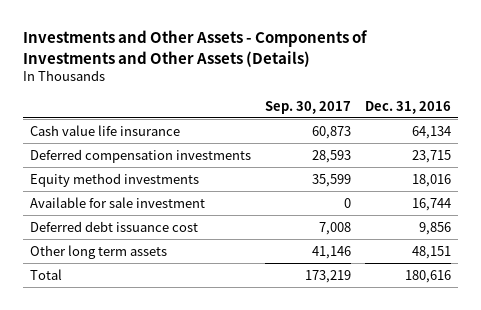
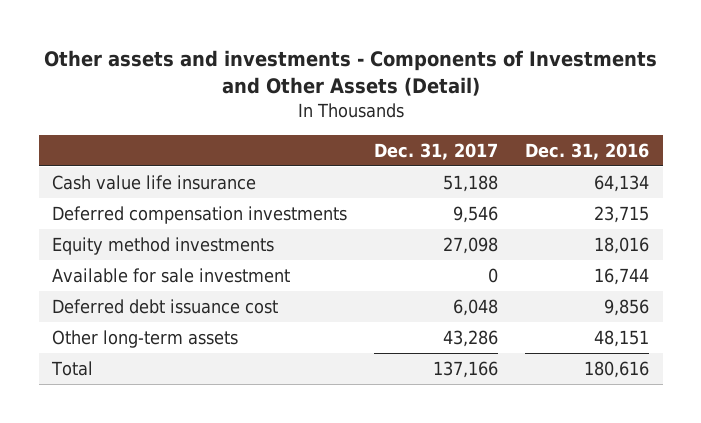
- Investments and Other Assets - Components of Investments and Other Assets (Details)
+ Other assets and investments - Components of Investments and Other Assets (Detail)
- | Sep. 30, 2017 | Dec. 31, 2016
+ | Dec. 31, 2017 | Dec. 31, 2016
- Other long term assets | 41,146 | 48,151
+ Other long-term assets | 43,286 | 48,151

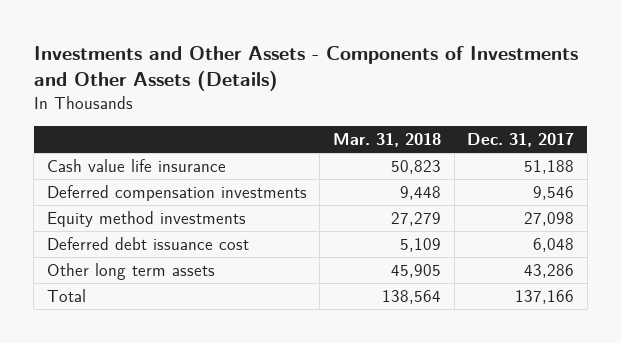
- Other assets and investments - Components of Investments and Other Assets (Detail)
+ Investments and Other Assets - Components of Investments and Other Assets (Details)
- | Dec. 31, 2017 | Dec. 31, 2016
+ | Mar. 31, 2018 | Dec. 31, 2017
- Available for sale investment | 0 | 16,744
- Other long-term assets | 43,286 | 48,151
+ Other long term assets | 45,905 | 43,286

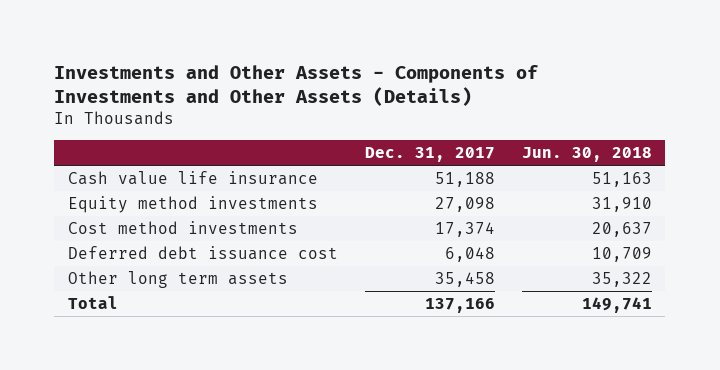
- | Mar. 31, 2018 | Dec. 31, 2017
+ | Dec. 31, 2017 | Jun. 30, 2018
- Deferred compensation investments | 9,448 | 9,546
+ Cost method investments | 17,374 | 20,637
- Other long term assets | 45,905 | 43,286
+ Other long term assets | 35,458 | 35,322

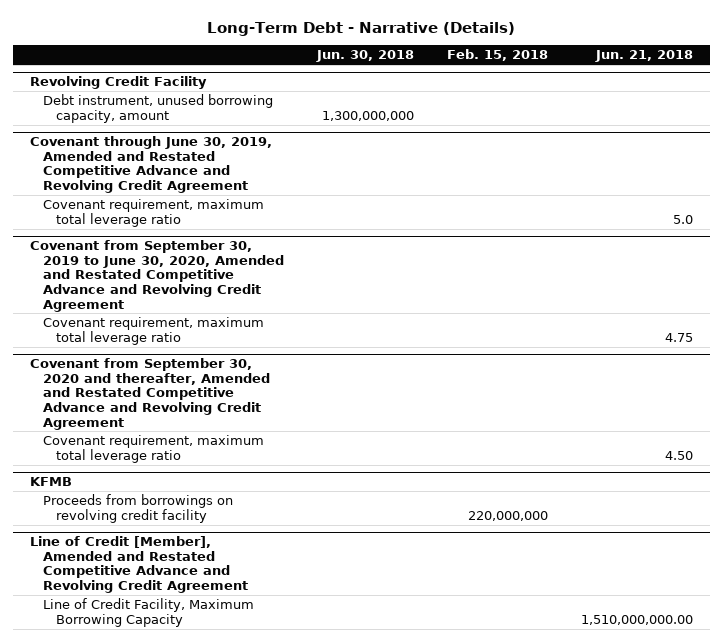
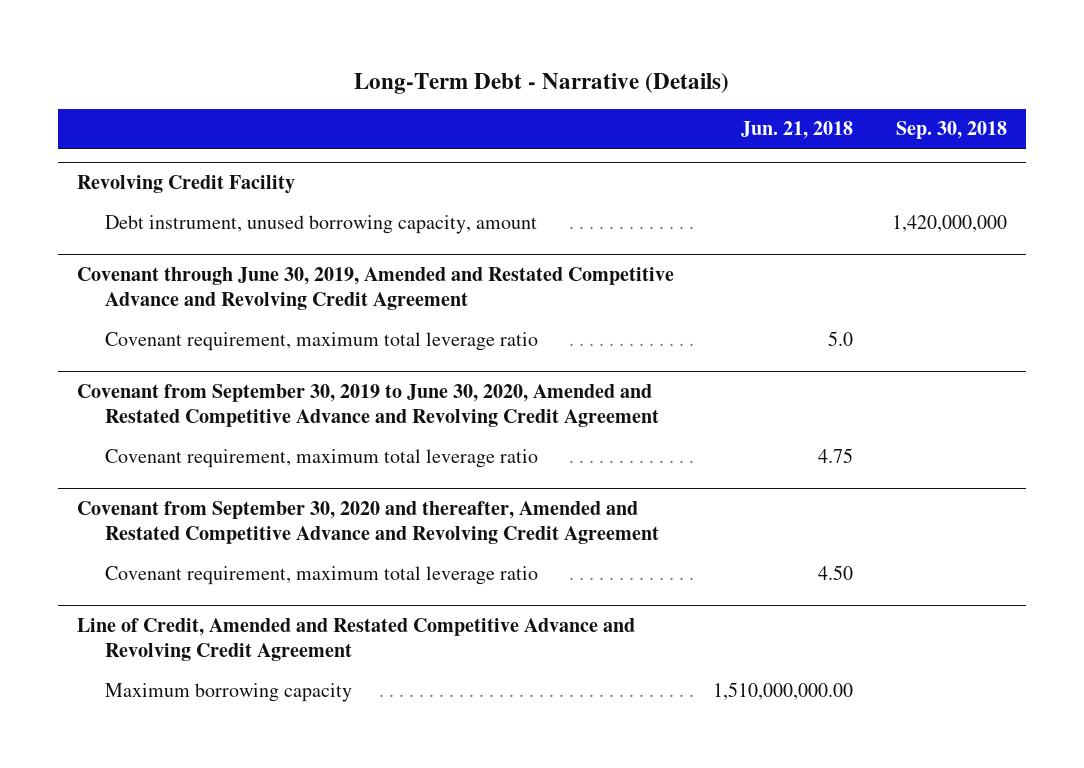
- | Jun. 30, 2018 | Feb. 15, 2018 | Jun. 21, 2018
+ | Jun. 21, 2018 | Sep. 30, 2018
- KFMB
- Proceeds from borrowings on revolving credit facility | | 220,000,000 |
- Line of Credit [Member], Amended and Restated Competitive Advance and Revolving Credit Agreement
- Line of Credit Facility, Maximum Borrowing Capacity | | | 1,510,000,000.00
+ Line of Credit, Amended and Restated Competitive Advance and Revolving Credit Agreement
+ Maximum borrowing capacity | 1,510,000,000.00 |

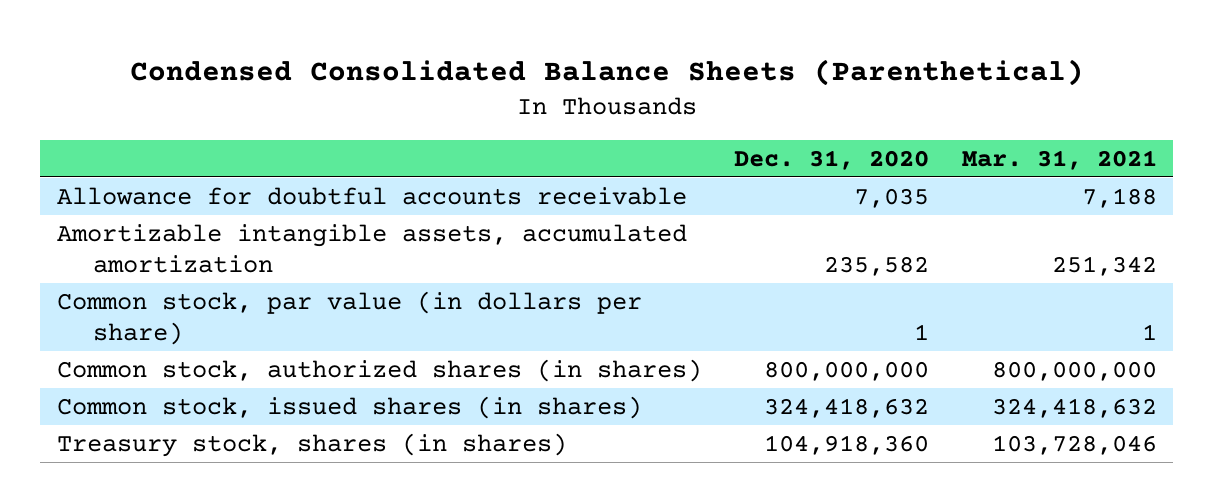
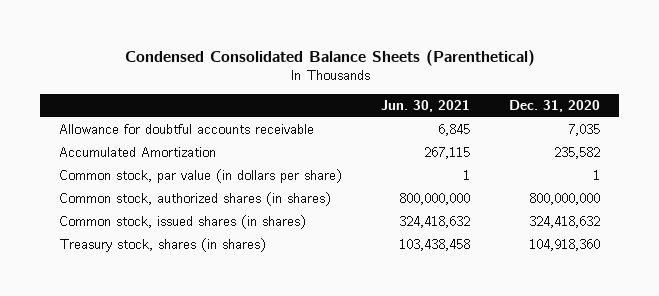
- | Dec. 31, 2020 | Mar. 31, 2021
+ | Jun. 30, 2021 | Dec. 31, 2020
- Amortizable intangible assets, accumulated amortization | 235,582 | 251,342
+ Accumulated Amortization | 267,115 | 235,582

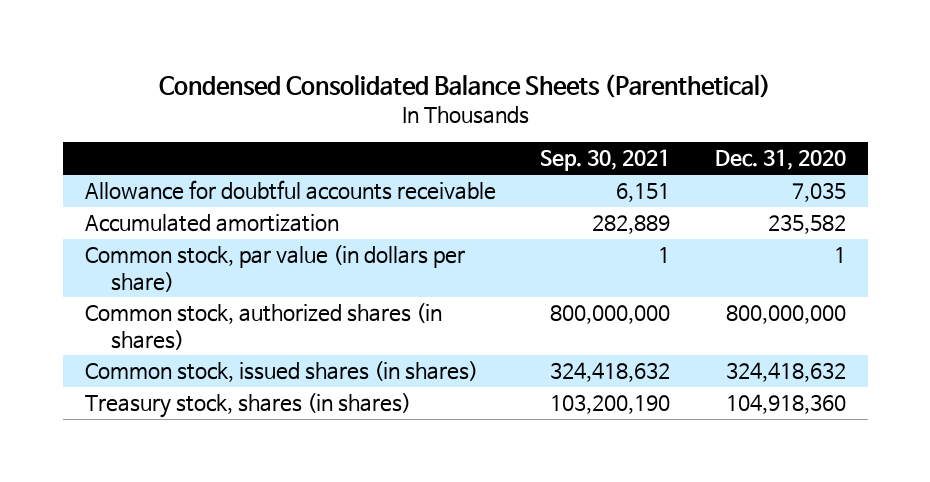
- | Jun. 30, 2021 | Dec. 31, 2020
+ | Sep. 30, 2021 | Dec. 31, 2020
- Accumulated Amortization | 267,115 | 235,582
+ Accumulated amortization | 282,889 | 235,582

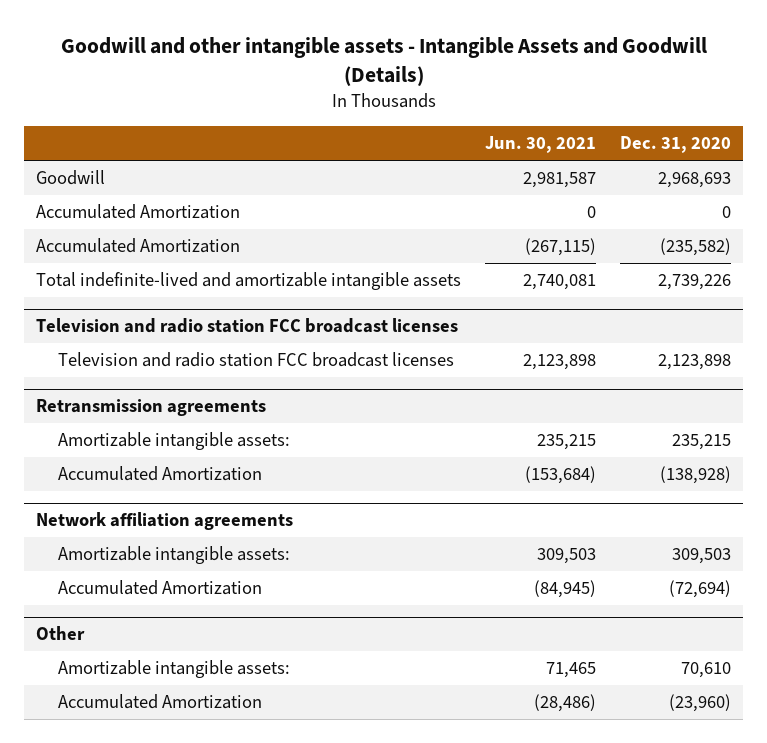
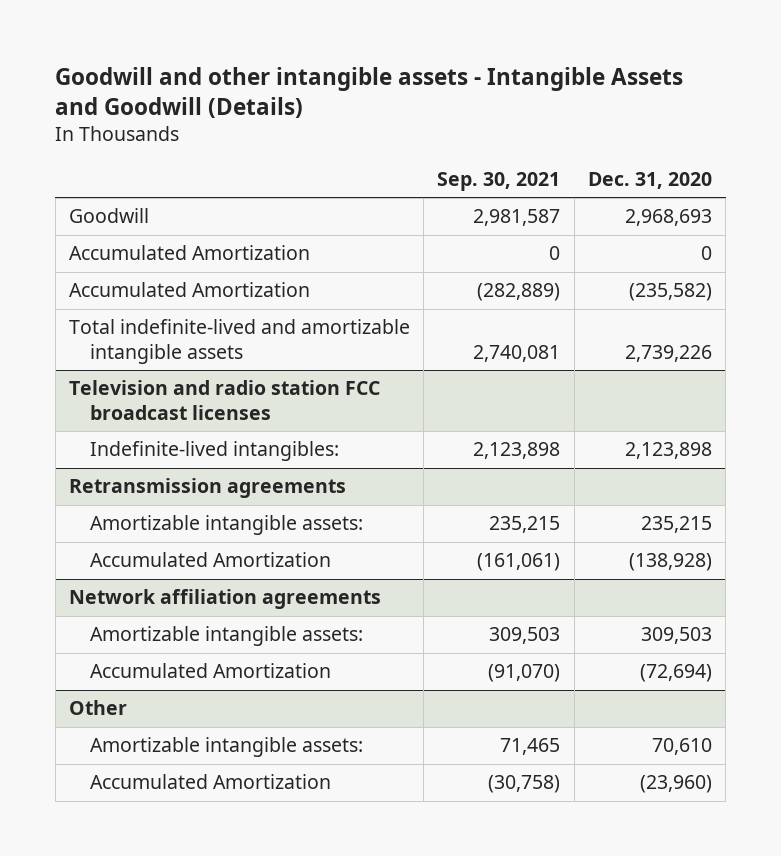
- | Jun. 30, 2021 | Dec. 31, 2020
+ | Sep. 30, 2021 | Dec. 31, 2020
@ Television and radio station FCC broadcast licenses
- Television and radio station FCC broadcast licenses | 2,123,898 | 2,123,898
+ Indefinite-lived intangibles: | 2,123,898 | 2,123,898

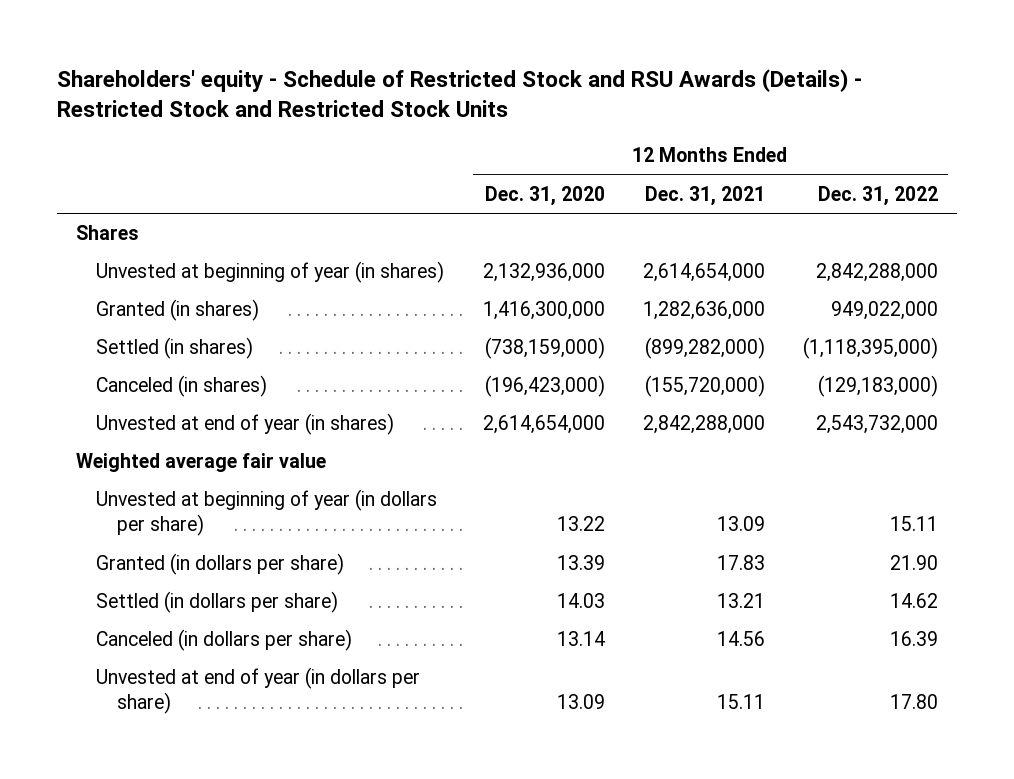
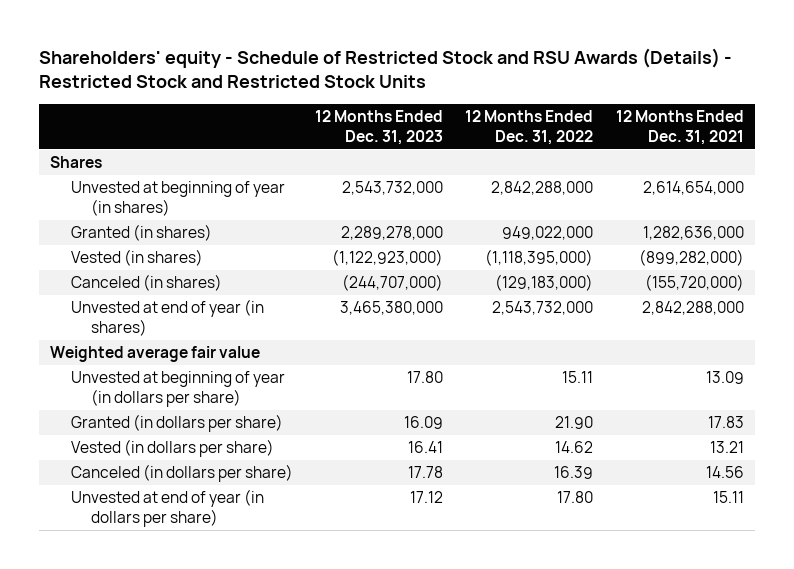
- | 12 Months Ended Dec. 31, 2020 | 12 Months Ended Dec. 31, 2021 | 12 Months Ended Dec. 31, 2022
+ | 12 Months Ended Dec. 31, 2023 | 12 Months Ended Dec. 31, 2022 | 12 Months Ended Dec. 31, 2021
- Settled (in shares) | (738,159,000) | (899,282,000) | (1,118,395,000)
+ Vested (in shares) | (1,122,923,000) | (1,118,395,000) | (899,282,000)
- Settled (in dollars per share) | 14.03 | 13.21 | 14.62
+ Vested (in dollars per share) | 16.41 | 14.62 | 13.21

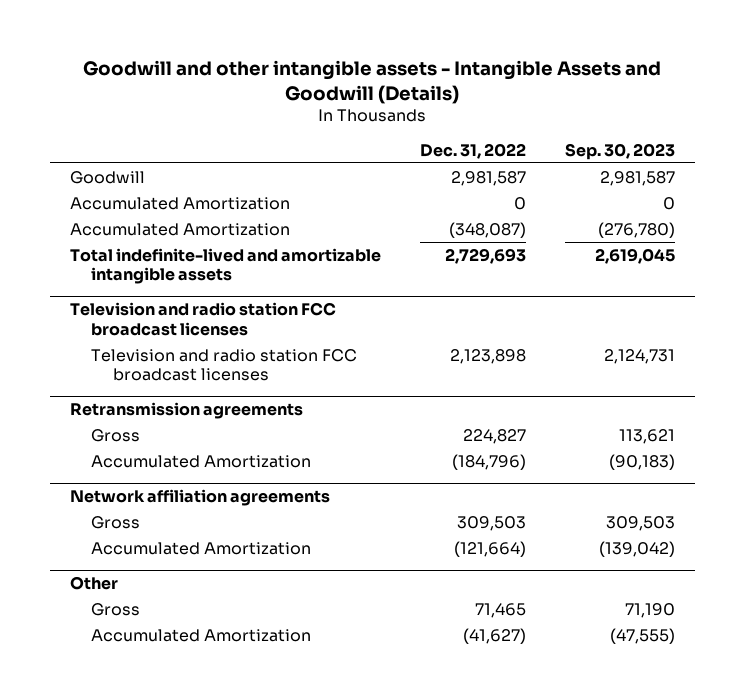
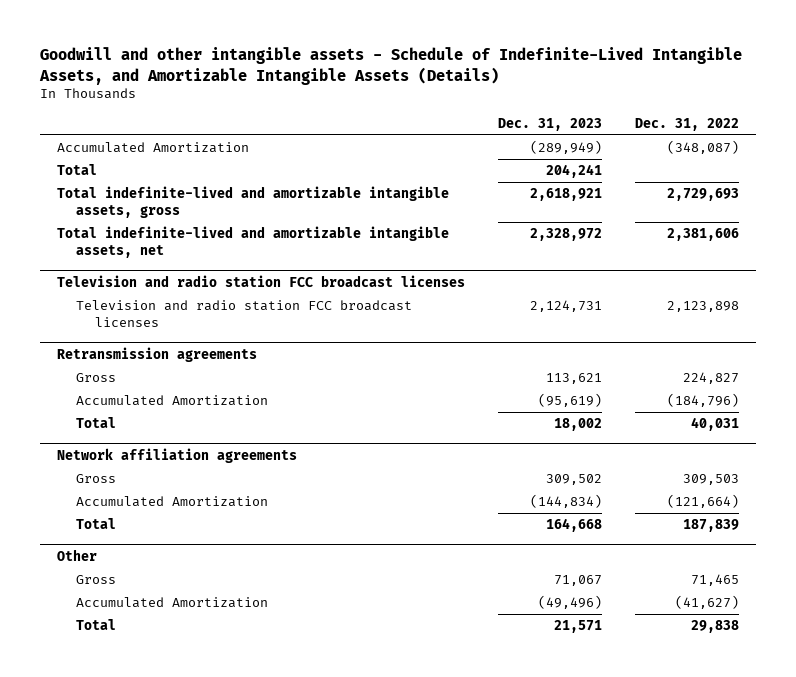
- Goodwill and other intangible assets - Intangible Assets and Goodwill (Details)
+ Goodwill and other intangible assets - Schedule of Indefinite-Lived Intangible Assets, and Amortizable Intangible Assets (Details)
- | Dec. 31, 2022 | Sep. 30, 2023
+ | Dec. 31, 2023 | Dec. 31, 2022
- Goodwill | 2,981,587 | 2,981,587
- Accumulated Amortization | 0 | 0
- Total indefinite-lived and amortizable intangible assets | 2,729,693 | 2,619,045
+ Total | 204,241 |
+ Total indefinite-lived and amortizable intangible assets, gross | 2,618,921 | 2,729,693
+ Total indefinite-lived and amortizable intangible assets, net | 2,328,972 | 2,381,606
@ Retransmission agreements
+ Total | 18,002 | 40,031
@ Network affiliation agreements
+ Total | 164,668 | 187,839
@ Other
+ Total | 21,571 | 29,838

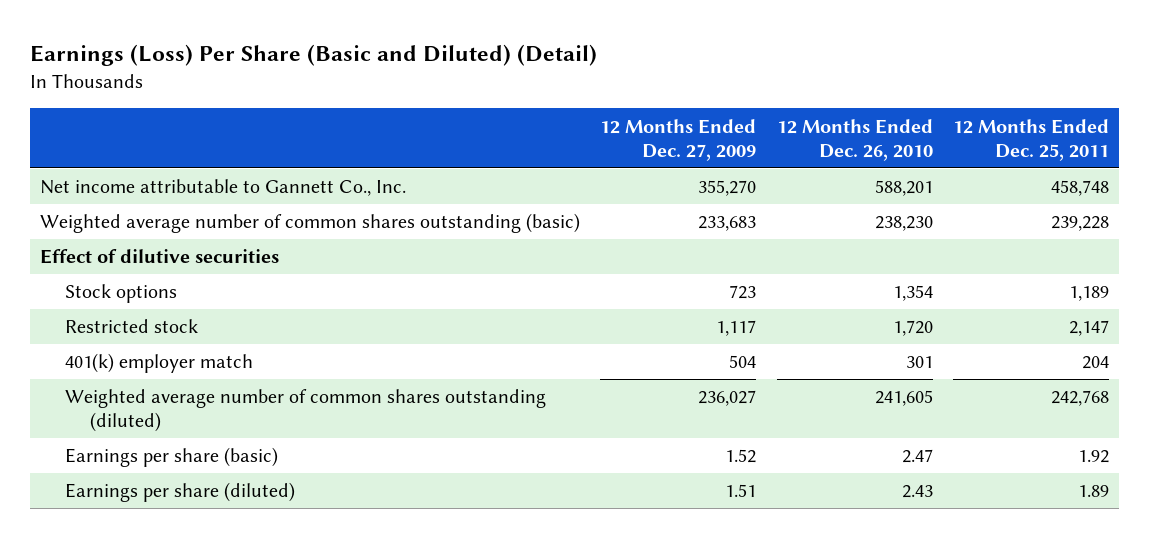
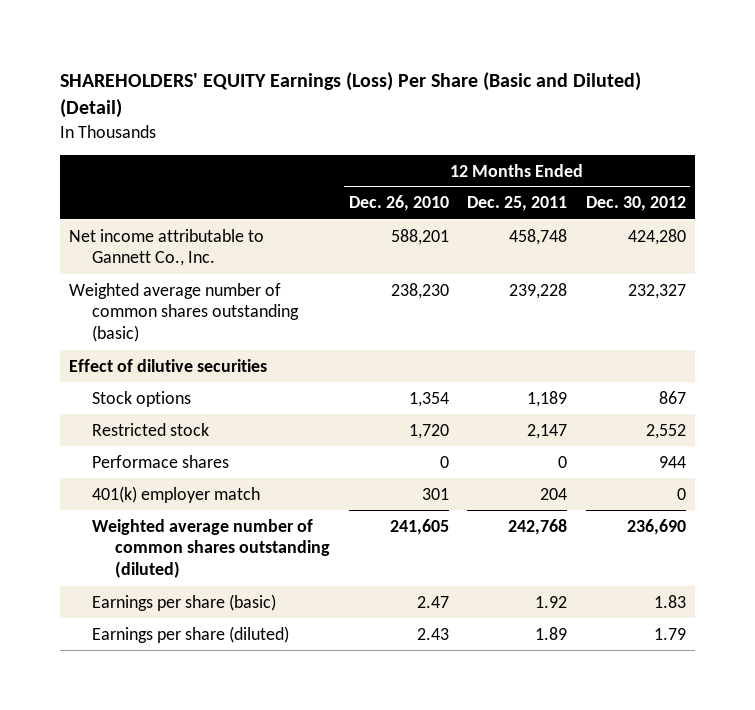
- Earnings (Loss) Per Share (Basic and Diluted) (Detail)
+ SHAREHOLDERS' EQUITY Earnings (Loss) Per Share (Basic and Diluted) (Detail)
- | 12 Months Ended Dec. 27, 2009 | 12 Months Ended Dec. 26, 2010 | 12 Months Ended Dec. 25, 2011
+ | 12 Months Ended Dec. 26, 2010 | 12 Months Ended Dec. 25, 2011 | 12 Months Ended Dec. 30, 2012
+ Performace shares | 0 | 0 | 944

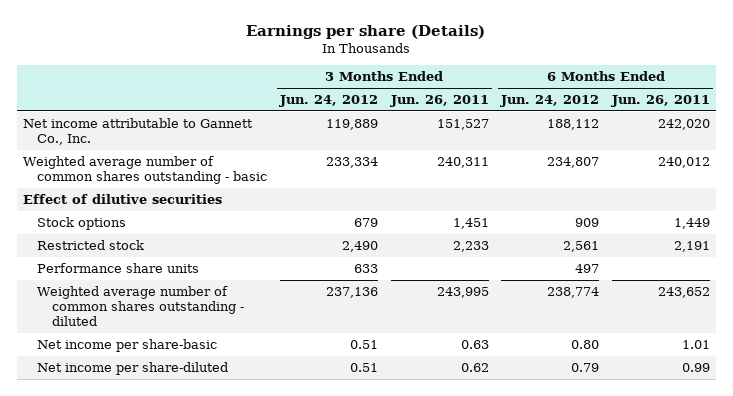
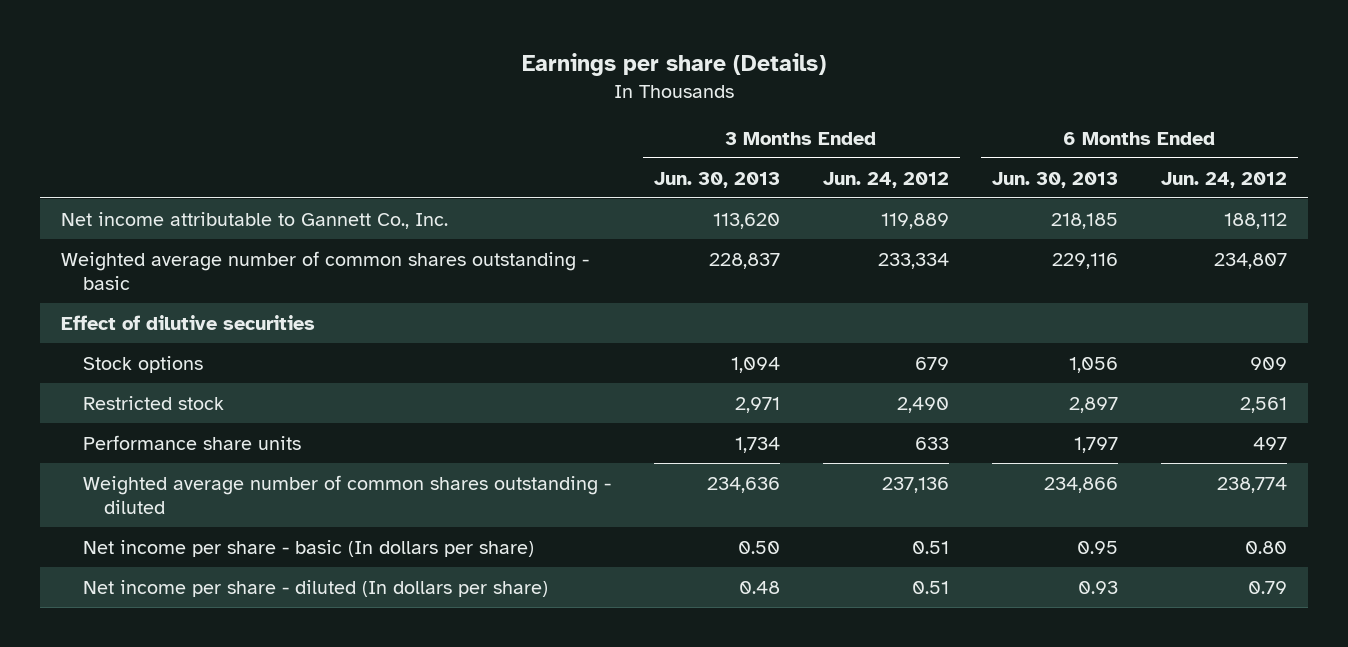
- | 3 Months Ended Jun. 24, 2012 | 3 Months Ended Jun. 26, 2011 | 6 Months Ended Jun. 24, 2012 | 6 Months Ended Jun. 26, 2011
+ | 3 Months Ended Jun. 30, 2013 | 3 Months Ended Jun. 24, 2012 | 6 Months Ended Jun. 30, 2013 | 6 Months Ended Jun. 24, 2012
- Net income per share-basic | 0.51 | 0.63 | 0.80 | 1.01
- Net income per share-diluted | 0.51 | 0.62 | 0.79 | 0.99
+ Net income per share - basic (In dollars per share) | 0.50 | 0.51 | 0.95 | 0.80
+ Net income per share - diluted (In dollars per share) | 0.48 | 0.51 | 0.93 | 0.79

